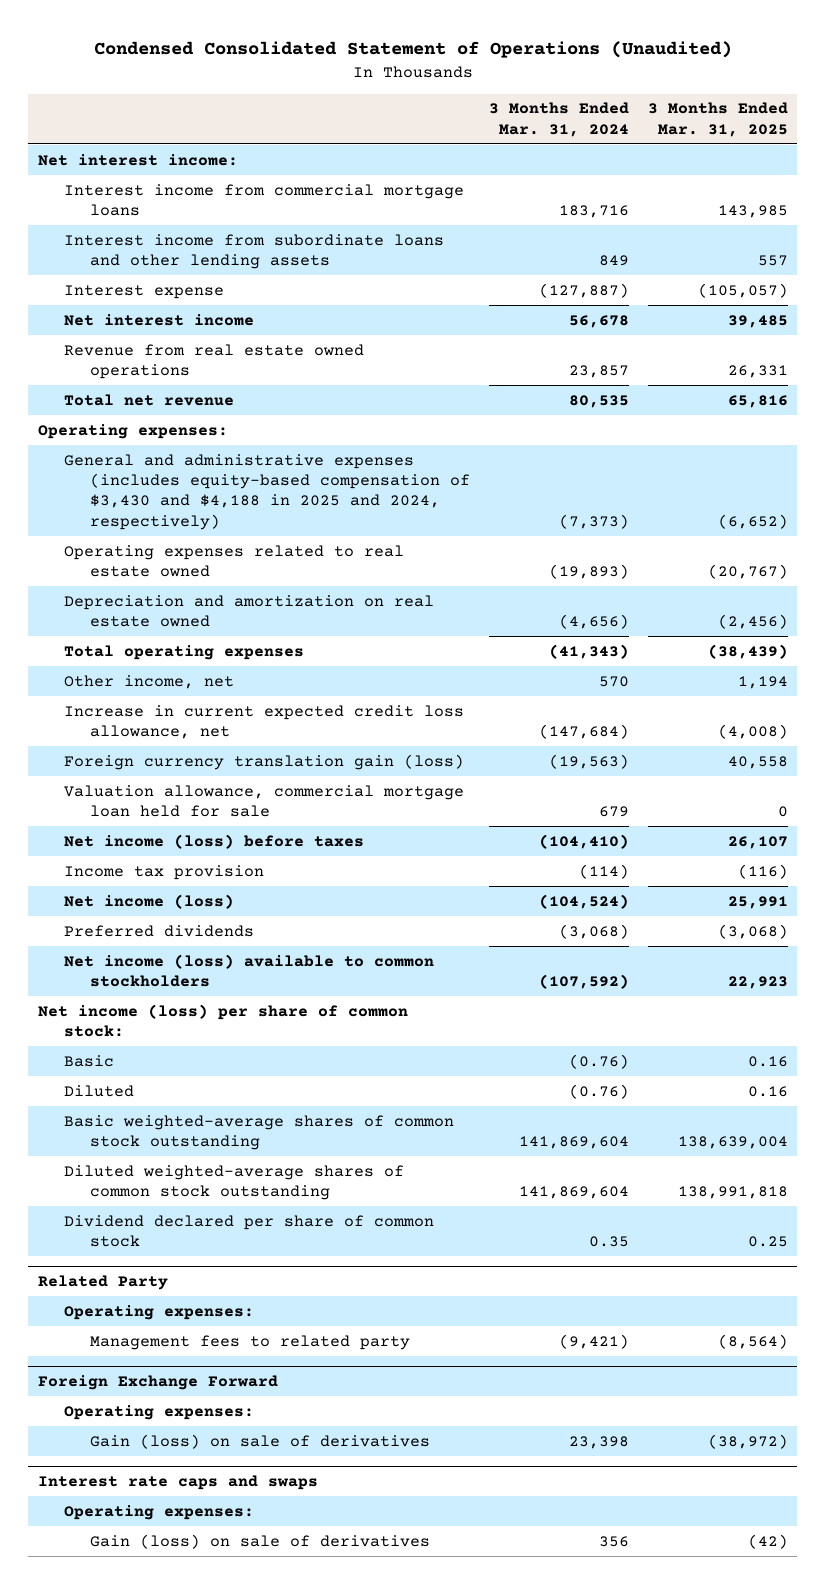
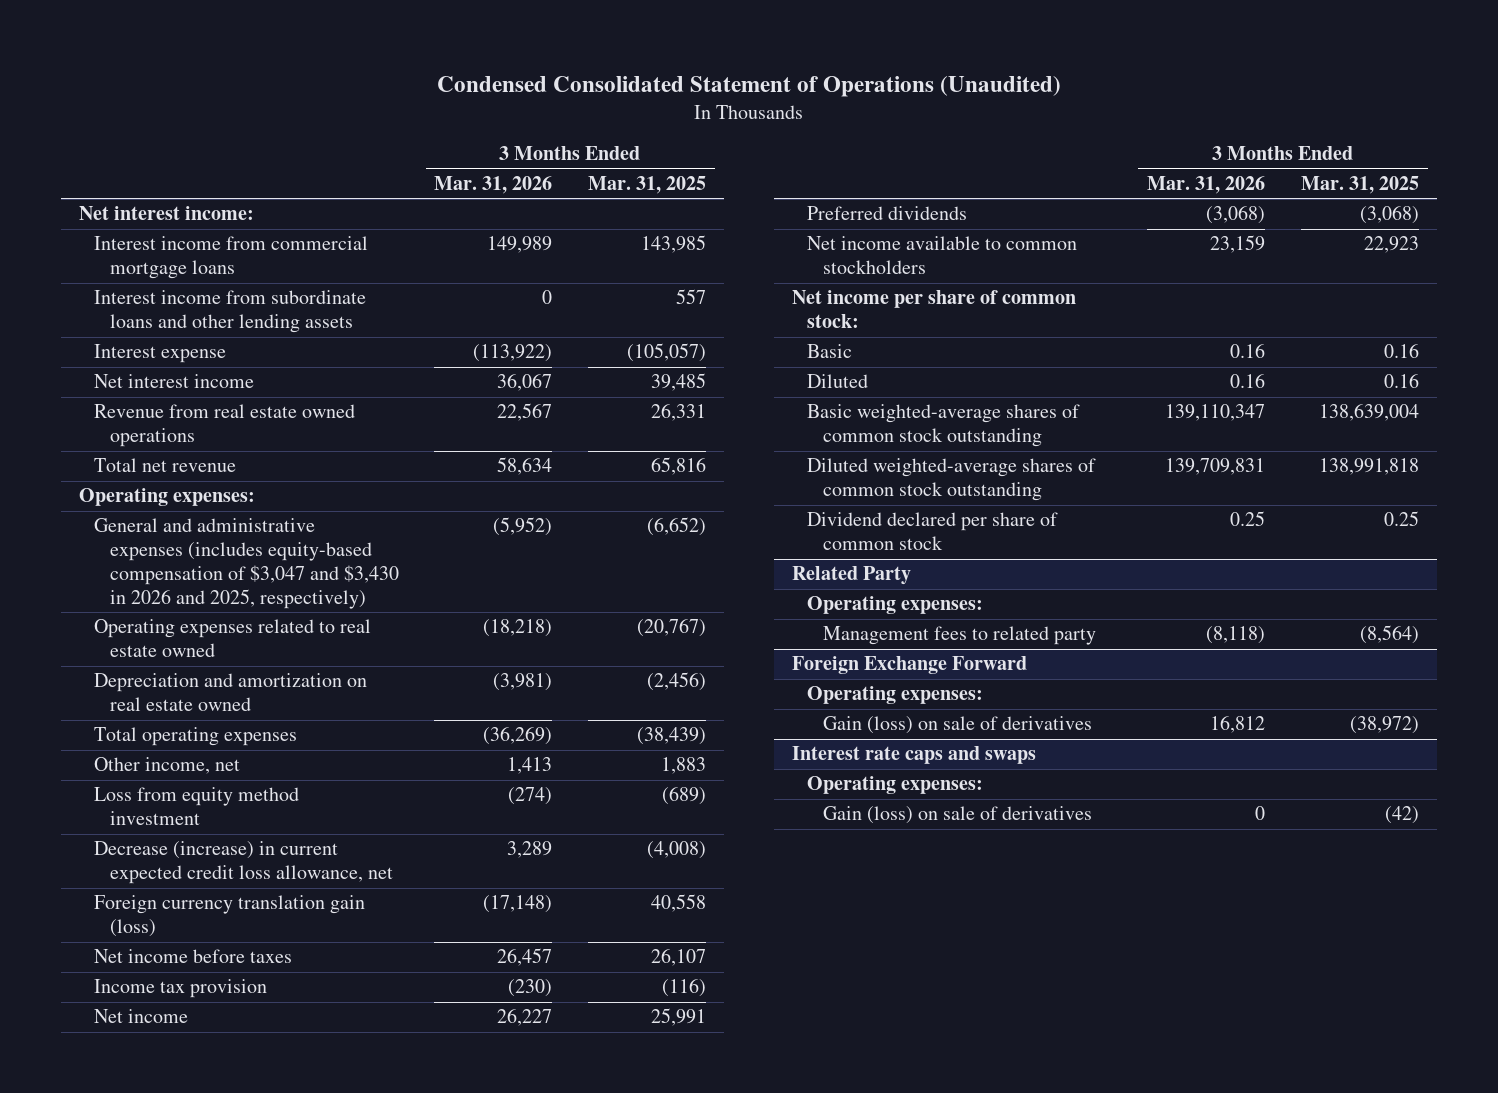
- | 3 Months Ended Mar. 31, 2024 | 3 Months Ended Mar. 31, 2025
+ | 3 Months Ended Mar. 31, 2026 | 3 Months Ended Mar. 31, 2025
- General and administrative expenses (includes equity-based compensation of $3,430 and $4,188 in 2025 and 2024, respectively) | (7,373) | (6,652)
+ General and administrative expenses (includes equity-based compensation of $3,047 and $3,430 in 2026 and 2025, respectively) | (5,952) | (6,652)
- Other income, net | 570 | 1,194
- Increase in current expected credit loss allowance, net | (147,684) | (4,008)
+ Other income, net | 1,413 | 1,883
+ Loss from equity method investment | (274) | (689)
+ Decrease (increase) in current expected credit loss allowance, net | 3,289 | (4,008)
- Valuation allowance, commercial mortgage loan held for sale | 679 | 0
- Net income (loss) before taxes | (104,410) | 26,107
+ Net income before taxes | 26,457 | 26,107
- Net income (loss) | (104,524) | 25,991
+ Net income | 26,227 | 25,991
- Net income (loss) available to common stockholders | (107,592) | 22,923
- Net income (loss) per share of common stock:
+ Net income available to common stockholders | 23,159 | 22,923
+ Net income per share of common stock:

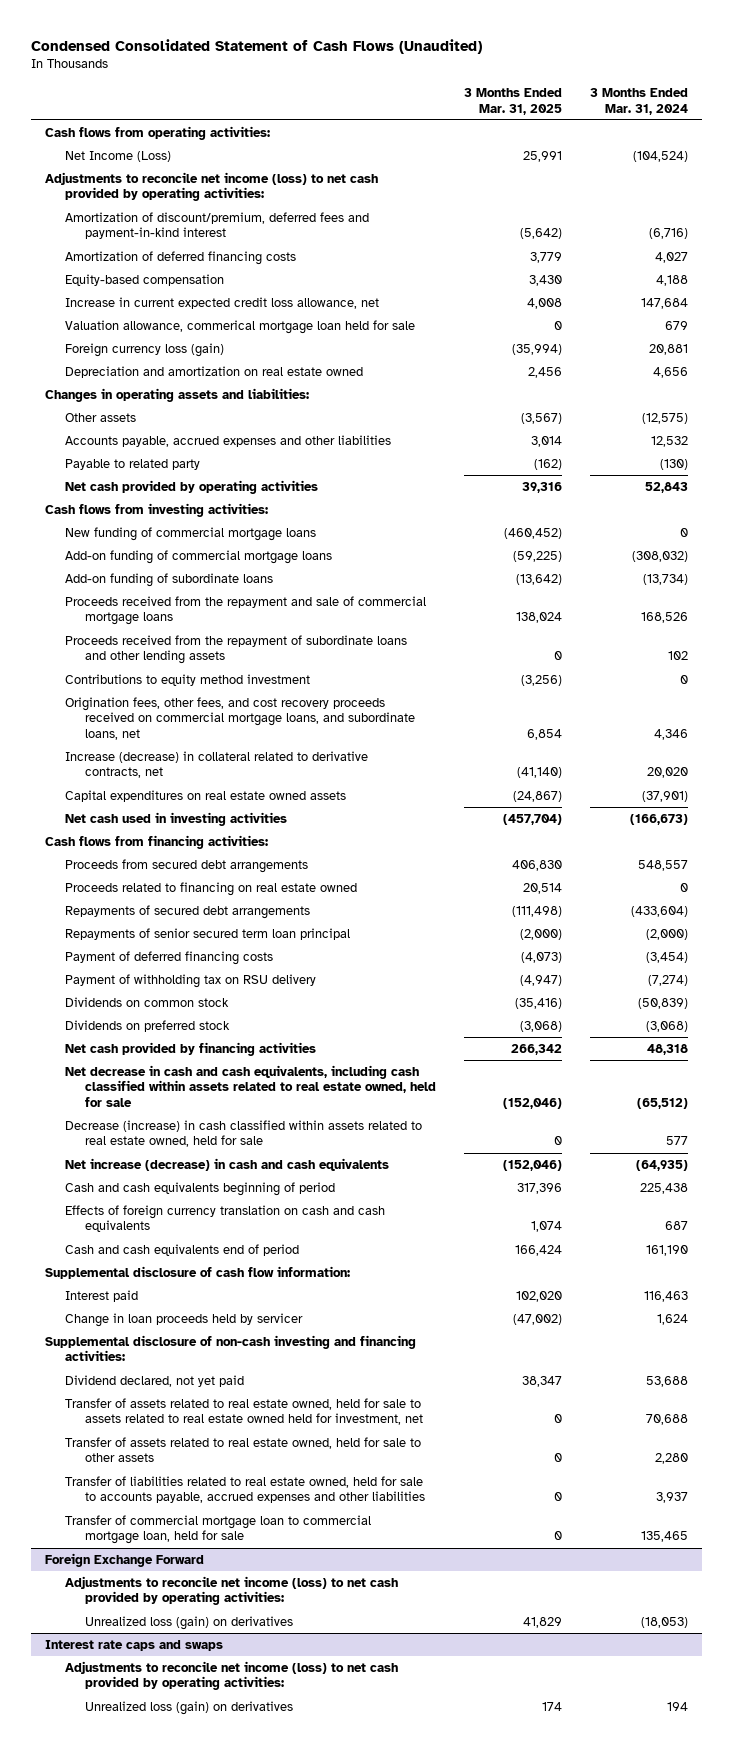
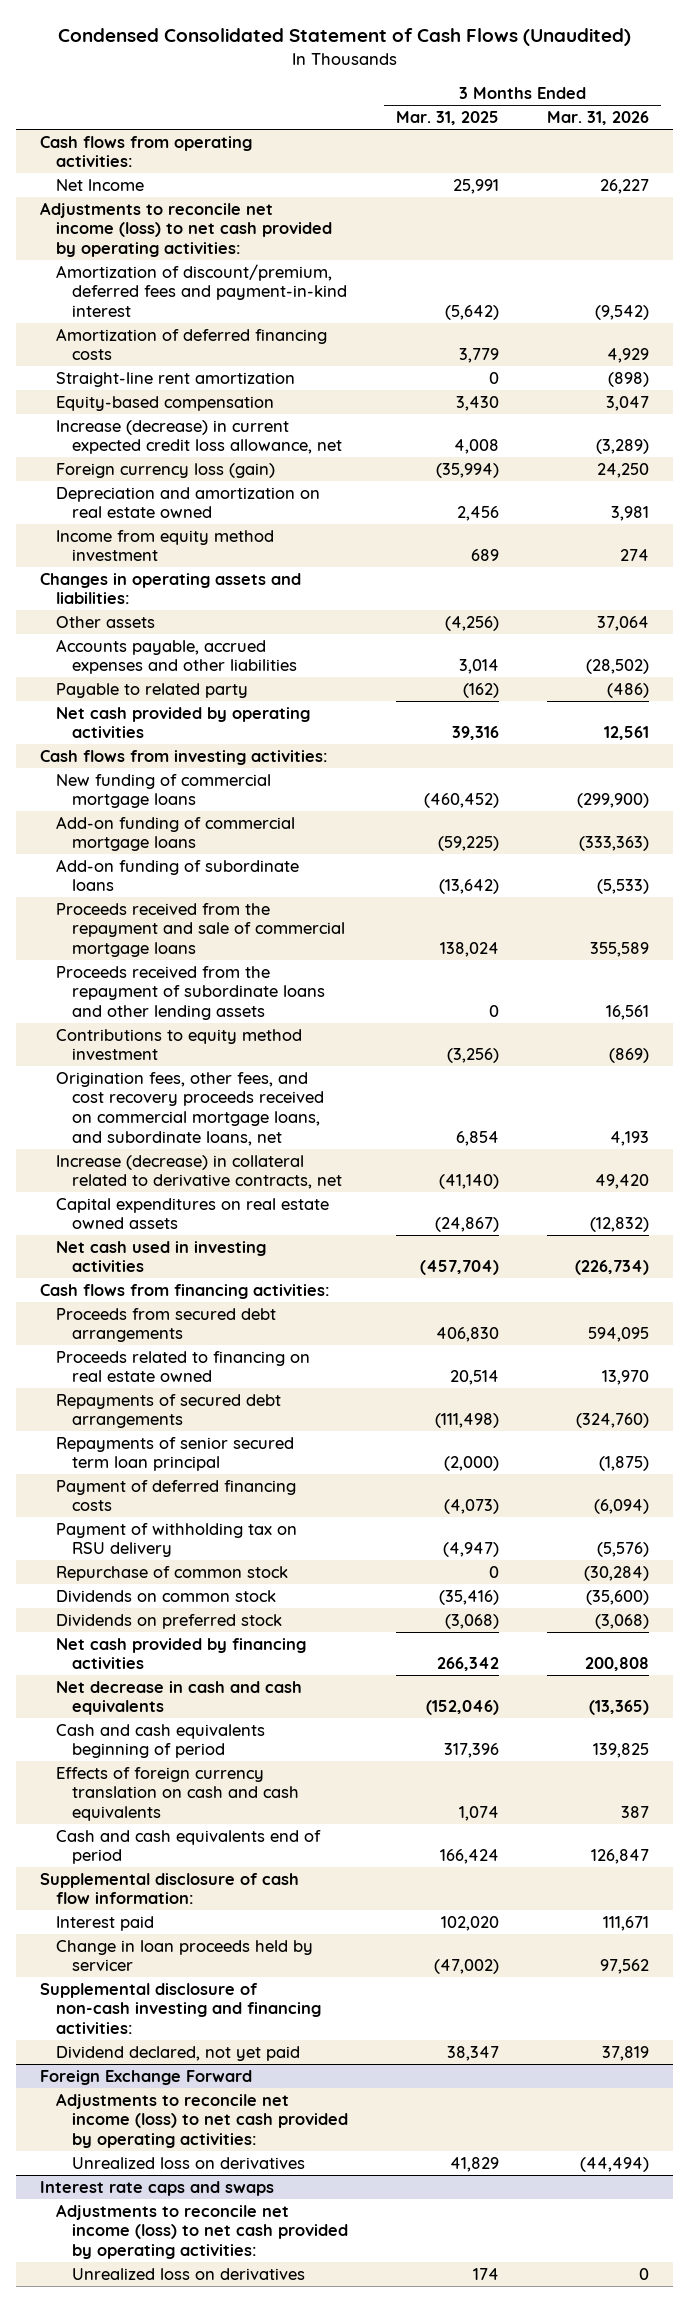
- | 3 Months Ended Mar. 31, 2025 | 3 Months Ended Mar. 31, 2024
+ | 3 Months Ended Mar. 31, 2025 | 3 Months Ended Mar. 31, 2026
- Net Income (Loss) | 25,991 | (104,524)
+ Net lncome | 25,991 | 26,227
+ Straight-line rent amortization | 0 | (898)
- Increase in current expected credit loss allowance, net | 4,008 | 147,684
- Valuation allowance, commerical mortgage loan held for sale | 0 | 679
+ Increase (decrease) in current expected credit loss allowance, net | 4,008 | (3,289)
+ Income from equity method investment | 689 | 274
- Other assets | (3,567) | (12,575)
+ Other assets | (4,256) | 37,064
+ Repurchase of common stock | 0 | (30,284)
- Net decrease in cash and cash equivalents, including cash classified within assets related to real estate owned, held for sale | (152,046) | (65,512)
- Decrease (increase) in cash classified within assets related to real estate owned, held for sale | 0 | 577
- Net increase (decrease) in cash and cash equivalents | (152,046) | (64,935)
+ Net decrease in cash and cash equivalents | (152,046) | (13,365)
- Transfer of assets related to real estate owned, held for sale to assets related to real estate owned held for investment, net | 0 | 70,688
- Transfer of assets related to real estate owned, held for sale to other assets | 0 | 2,280
- Transfer of liabilities related to real estate owned, held for sale to accounts payable, accrued expenses and other liabilities | 0 | 3,937
- Transfer of commercial mortgage loan to commercial mortgage loan, held for sale | 0 | 135,465
@ Foreign Exchange Forward
- Unrealized loss (gain) on derivatives | 41,829 | (18,053)
+ Unrealized loss on derivatives | 41,829 | (44,494)
@ Interest rate caps and swaps
- Unrealized loss (gain) on derivatives | 174 | 194
+ Unrealized loss on derivatives | 174 | 0

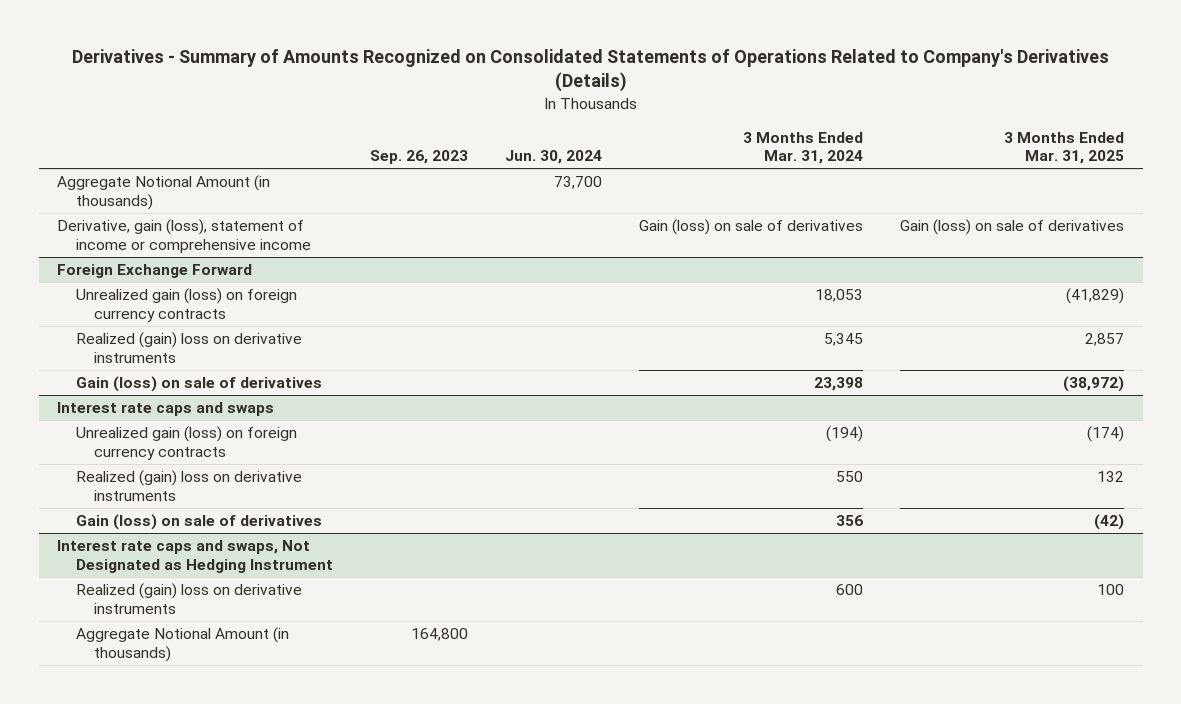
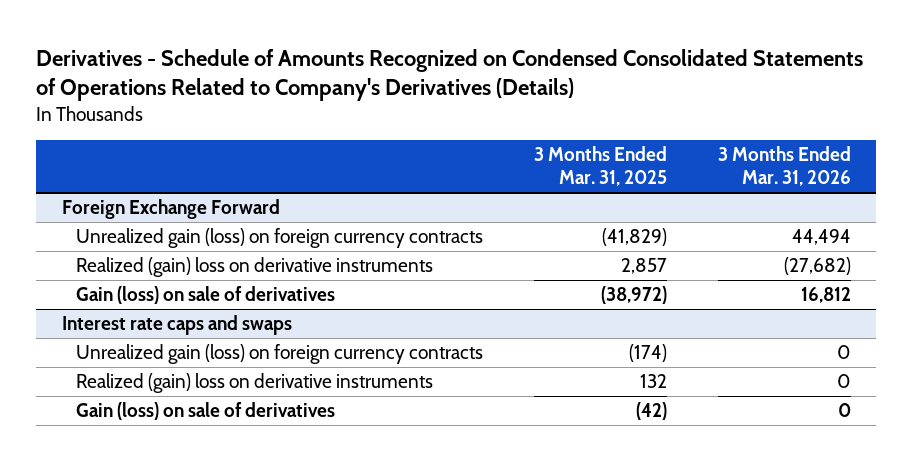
- Derivatives - Summary of Amounts Recognized on Consolidated Statements of Operations Related to Company's Derivatives (Details)
+ Derivatives - Schedule of Amounts Recognized on Condensed Consolidated Statements of Operations Related to Company's Derivatives (Details)
- | Sep. 26, 2023 | Jun. 30, 2024 | 3 Months Ended Mar. 31, 2024 | 3 Months Ended Mar. 31, 2025
+ | 3 Months Ended Mar. 31, 2025 | 3 Months Ended Mar. 31, 2026
- Aggregate Notional Amount (in thousands) | | 73,700 | |
- Derivative, gain (loss), statement of income or comprehensive income | | | Gain (loss) on sale of derivatives | Gain (loss) on sale of derivatives
- Interest rate caps and swaps, Not Designated as Hedging Instrument
- Realized (gain) loss on derivative instruments | | | 600 | 100
- Aggregate Notional Amount (in thousands) | 164,800 | | |

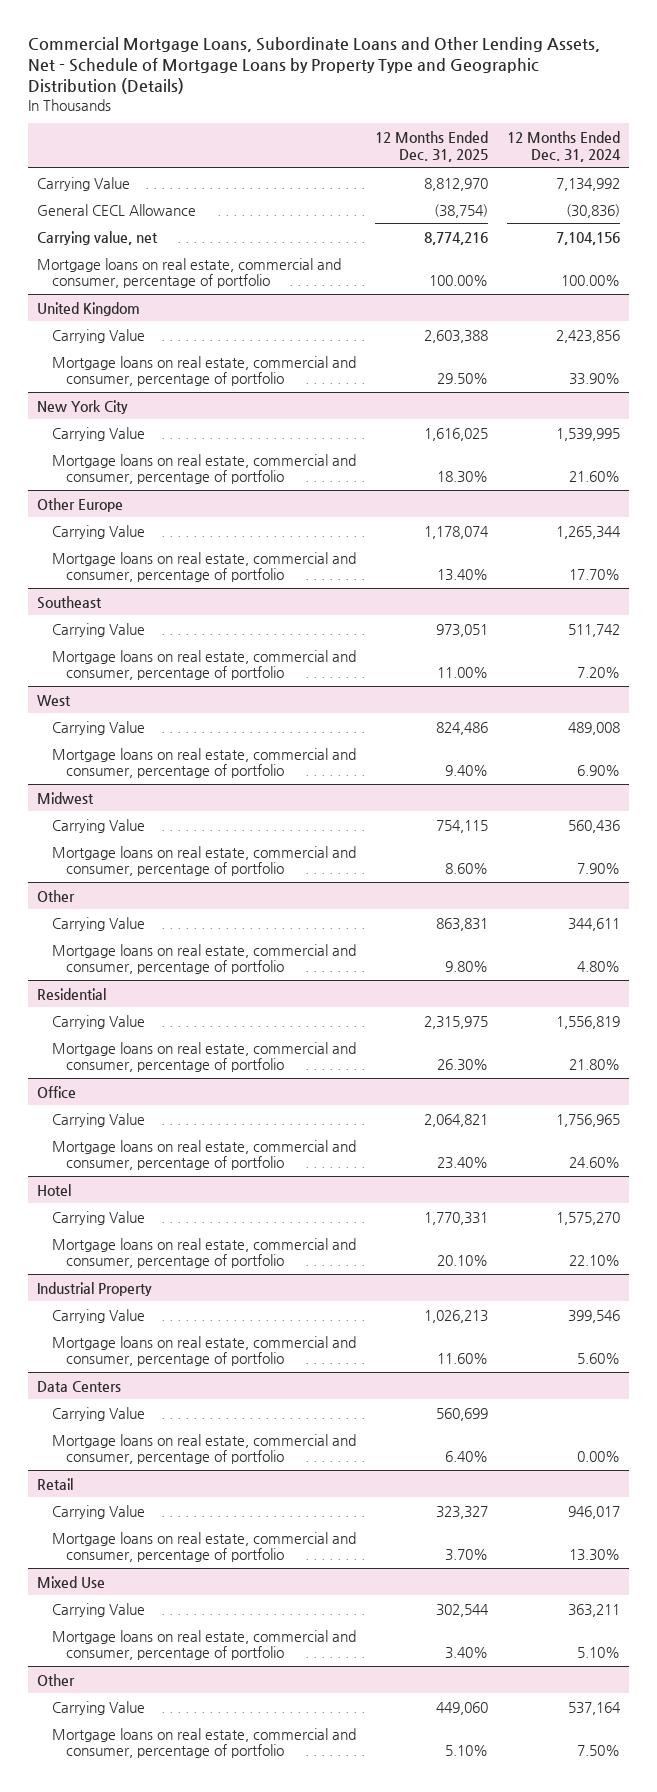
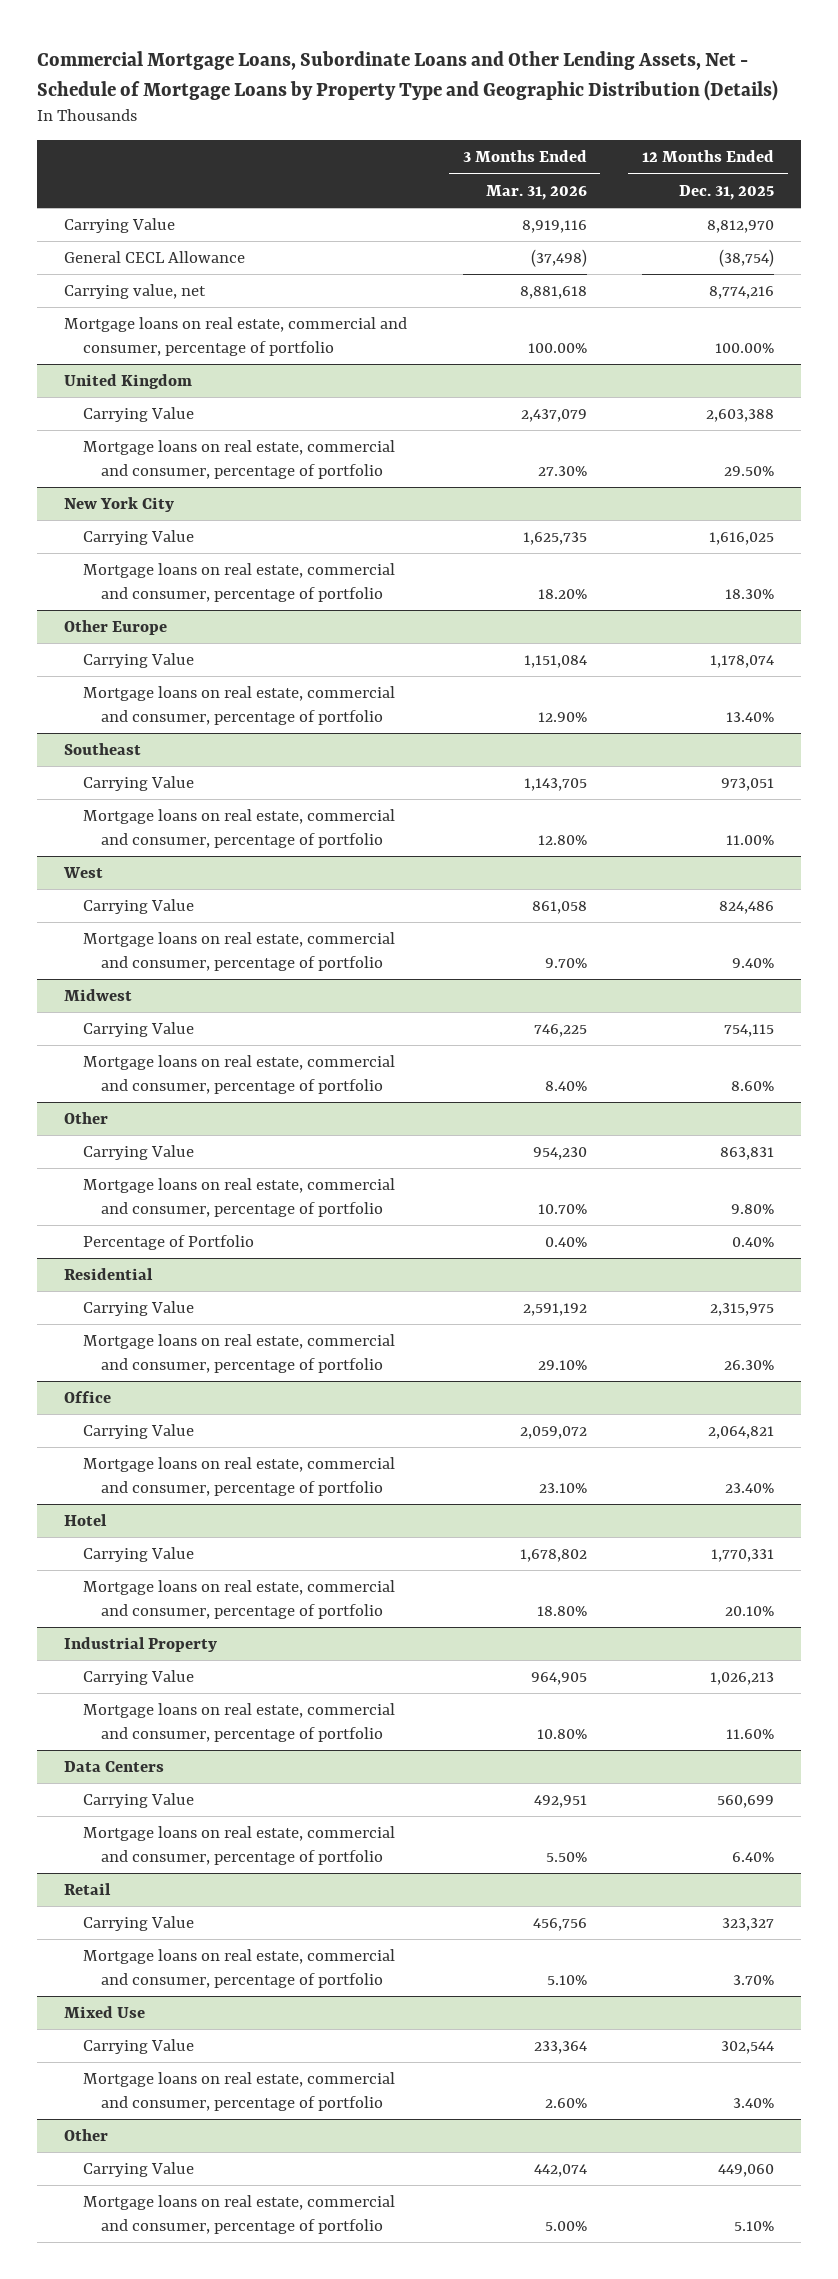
- | 12 Months Ended Dec. 31, 2025 | 12 Months Ended Dec. 31, 2024
+ | 3 Months Ended Mar. 31, 2026 | 12 Months Ended Dec. 31, 2025
@ Other
+ Percentage of Portfolio | 0.40% | 0.40%

